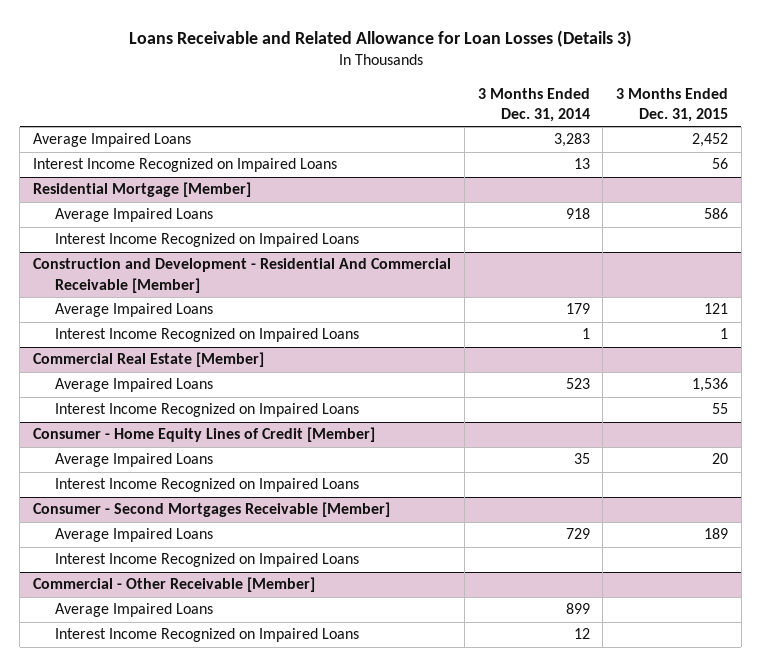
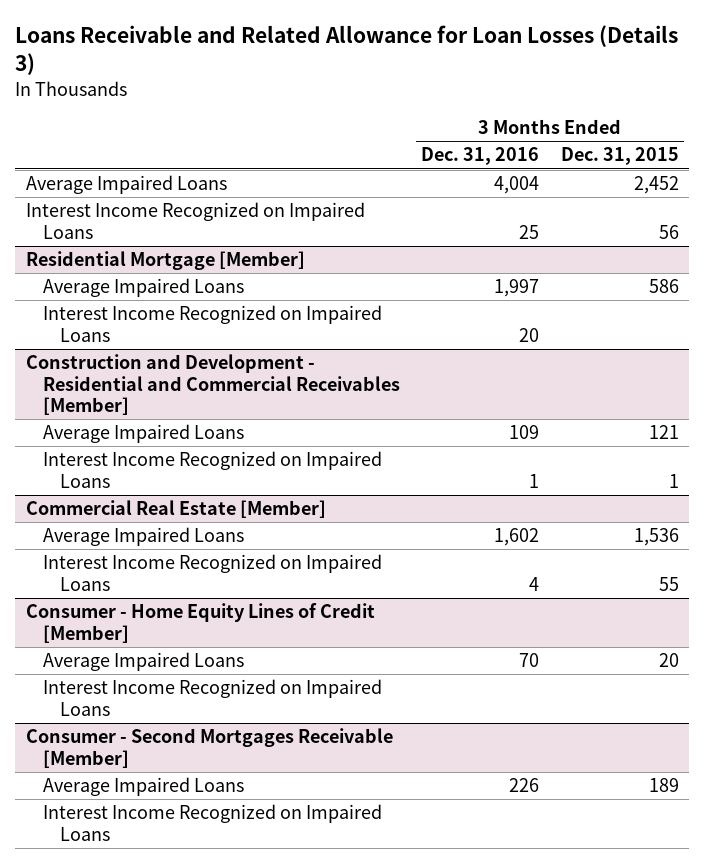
- | 3 Months Ended Dec. 31, 2014 | 3 Months Ended Dec. 31, 2015
+ | 3 Months Ended Dec. 31, 2016 | 3 Months Ended Dec. 31, 2015
- Construction and Development - Residential And Commercial Receivable [Member]
+ Construction and Development - Residential and Commercial Receivables [Member]
- Commercial - Other Receivable [Member]
- Average Impaired Loans | 899 |
- Interest Income Recognized on Impaired Loans | 12 |

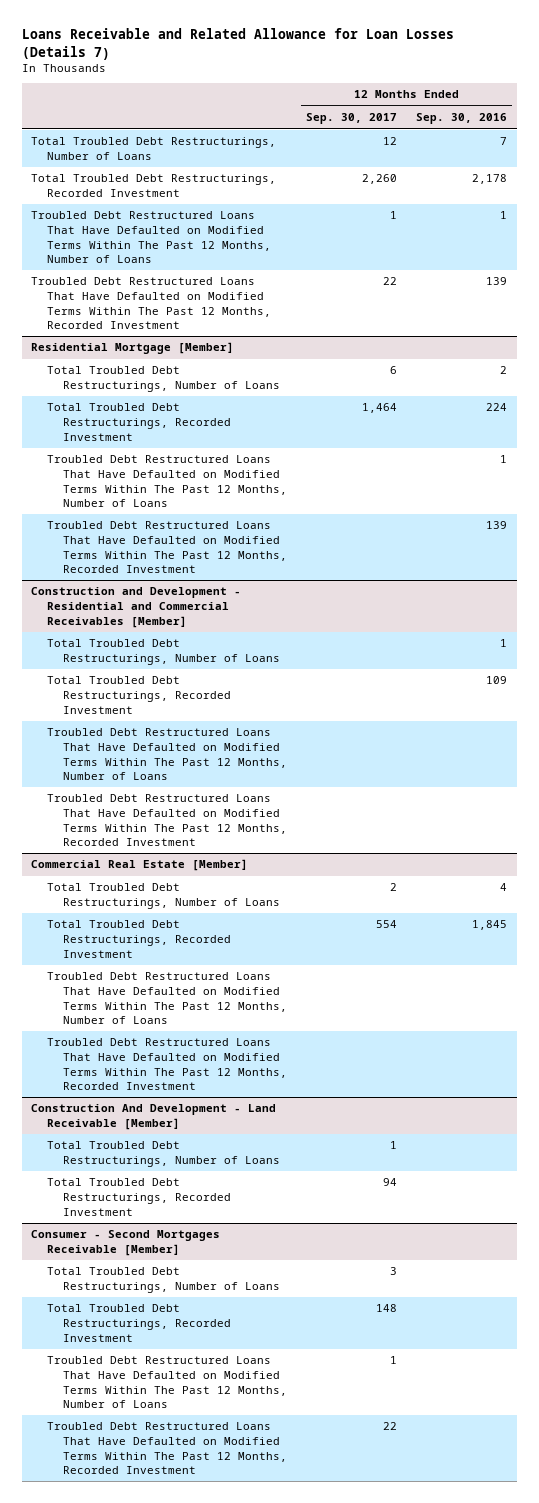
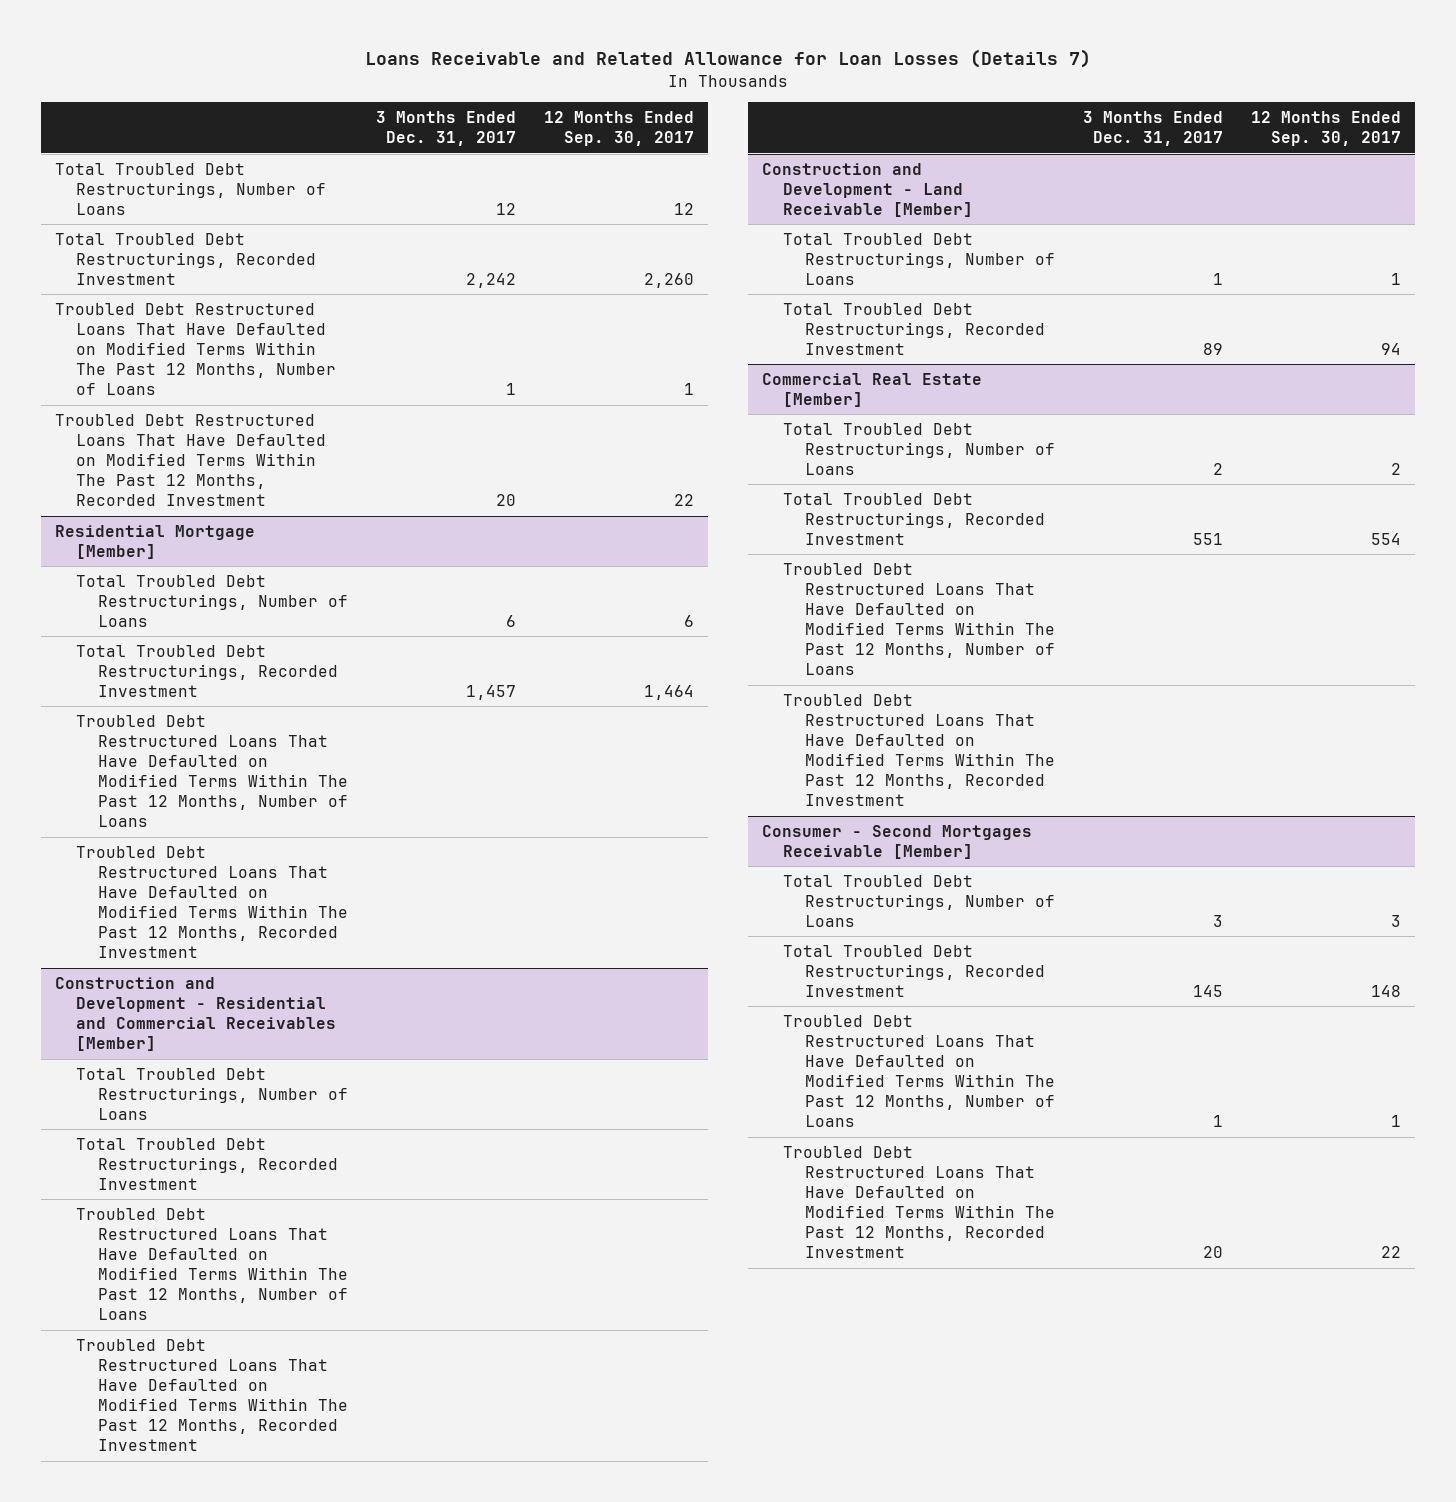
- | 12 Months Ended Sep. 30, 2017 | 12 Months Ended Sep. 30, 2016
+ | 3 Months Ended Dec. 31, 2017 | 12 Months Ended Sep. 30, 2017
+ Construction and Development - Land Receivable [Member]
+ Total Troubled Debt Restructurings, Number of Loans | 1 | 1
+ Total Troubled Debt Restructurings, Recorded Investment | 89 | 94
- Construction And Development - Land Receivable [Member]
- Total Troubled Debt Restructurings, Number of Loans | 1 |
- Total Troubled Debt Restructurings, Recorded Investment | 94 |

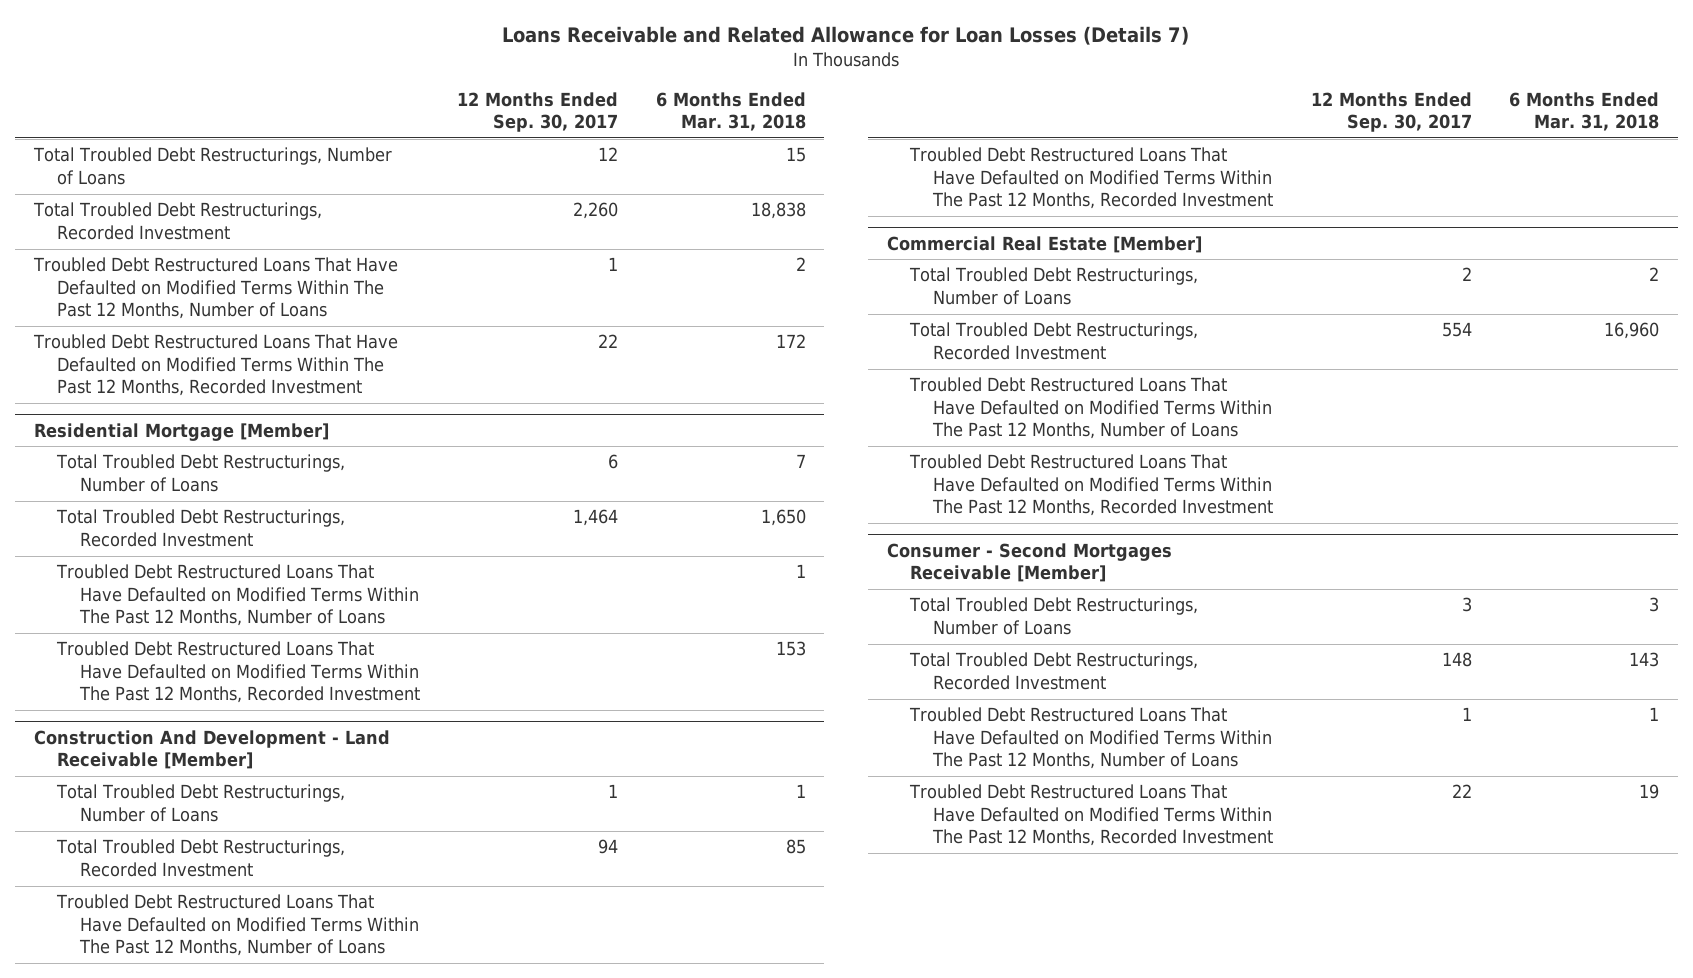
- | 3 Months Ended Dec. 31, 2017 | 12 Months Ended Sep. 30, 2017
+ | 12 Months Ended Sep. 30, 2017 | 6 Months Ended Mar. 31, 2018
- Construction and Development - Residential and Commercial Receivables [Member]
- Total Troubled Debt Restructurings, Number of Loans
- Total Troubled Debt Restructurings, Recorded Investment
- Troubled Debt Restructured Loans That Have Defaulted on Modified Terms Within The Past 12 Months, Number of Loans
- Troubled Debt Restructured Loans That Have Defaulted on Modified Terms Within The Past 12 Months, Recorded Investment
- Construction and Development - Land Receivable [Member]
+ Construction And Development - Land Receivable [Member]
+ Troubled Debt Restructured Loans That Have Defaulted on Modified Terms Within The Past 12 Months, Number of Loans
+ Troubled Debt Restructured Loans That Have Defaulted on Modified Terms Within The Past 12 Months, Recorded Investment

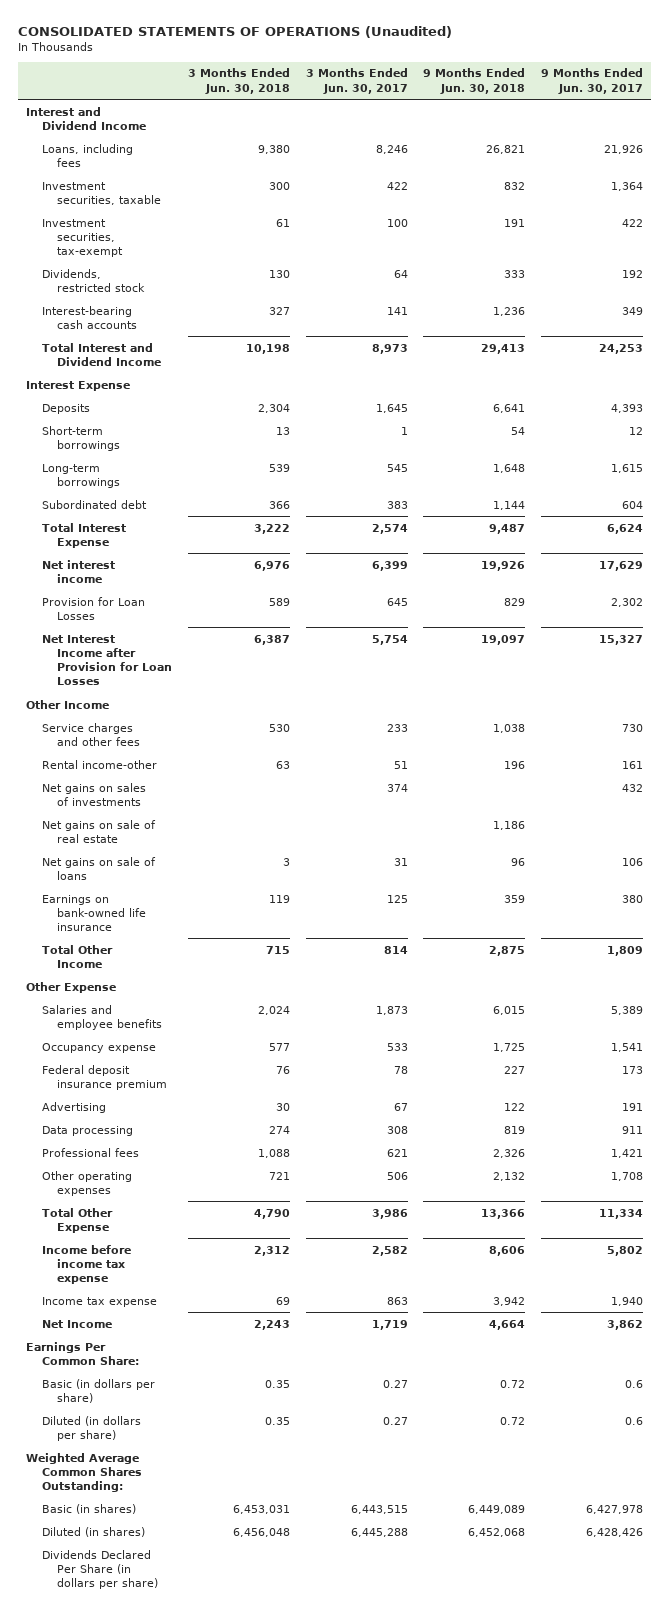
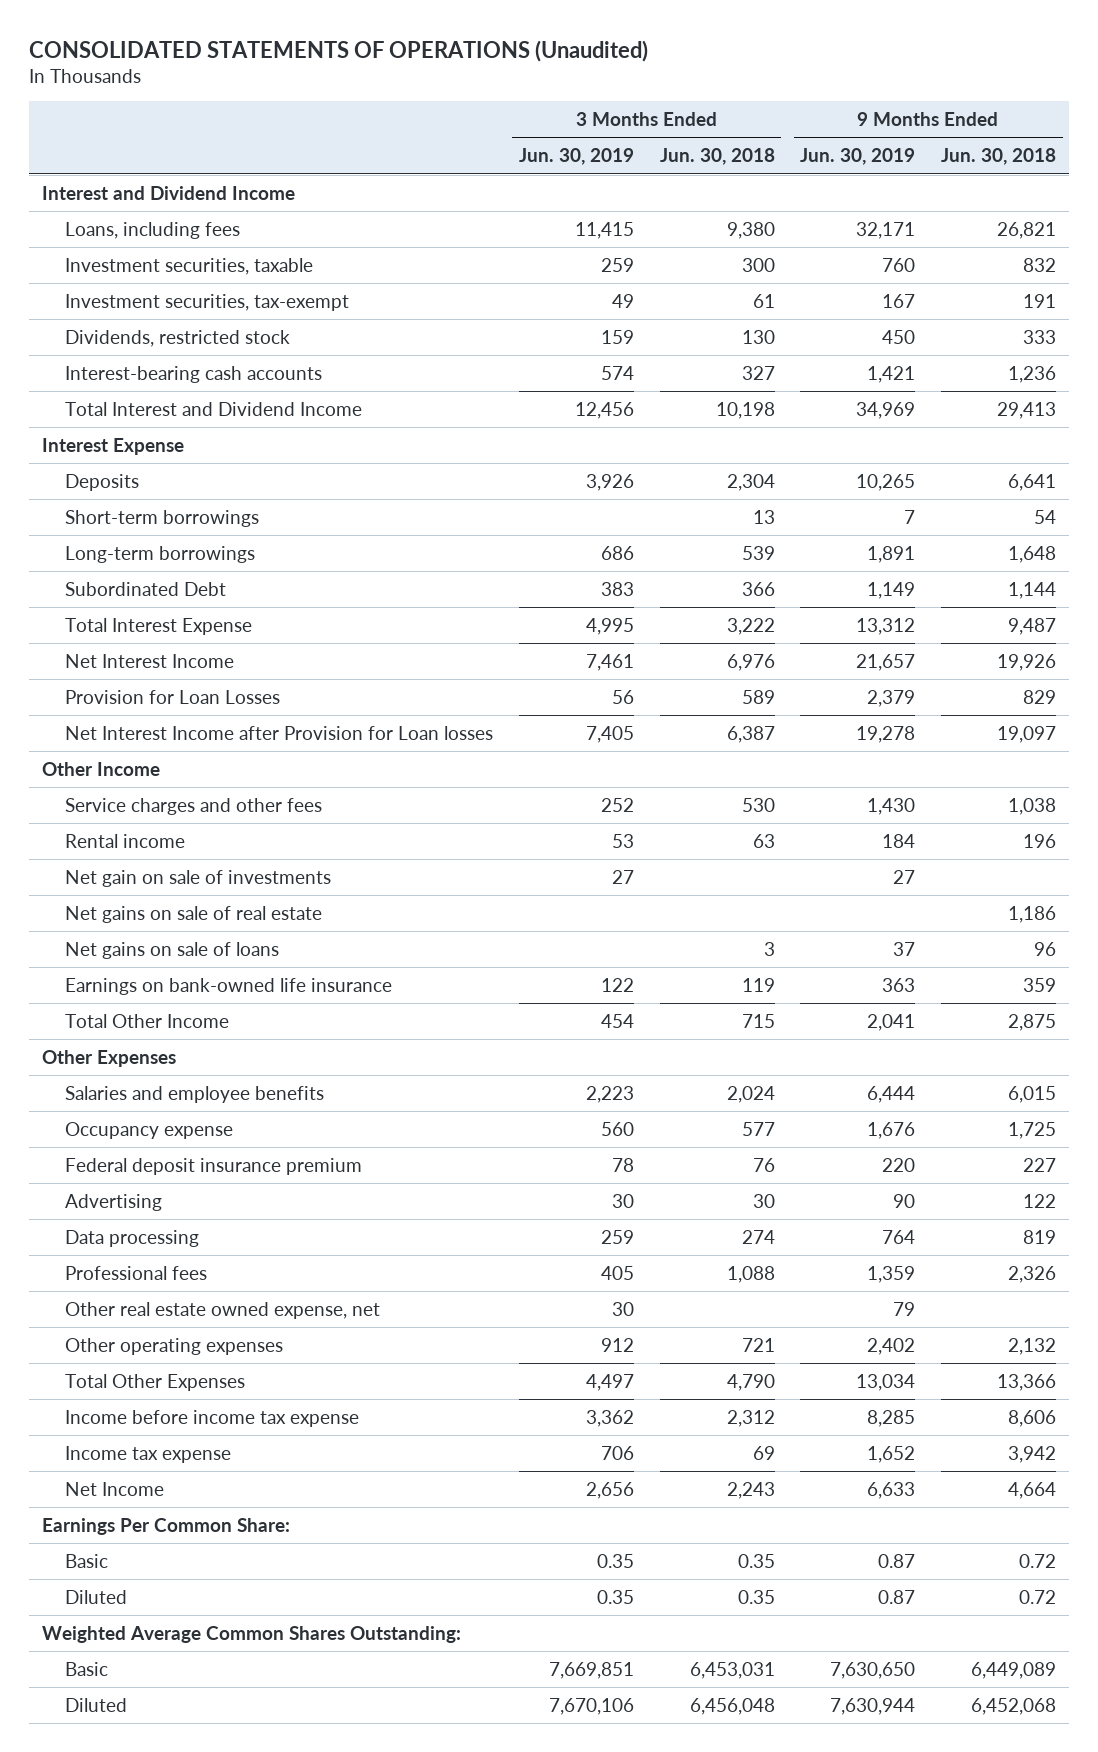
- | 3 Months Ended Jun. 30, 2018 | 3 Months Ended Jun. 30, 2017 | 9 Months Ended Jun. 30, 2018 | 9 Months Ended Jun. 30, 2017
+ | 3 Months Ended Jun. 30, 2019 | 3 Months Ended Jun. 30, 2018 | 9 Months Ended Jun. 30, 2019 | 9 Months Ended Jun. 30, 2018
- Subordinated debt | 366 | 383 | 1,144 | 604
+ Subordinated Debt | 383 | 366 | 1,149 | 1,144
- Net interest income | 6,976 | 6,399 | 19,926 | 17,629
+ Net Interest Income | 7,461 | 6,976 | 21,657 | 19,926
- Net Interest Income after Provision for Loan Losses | 6,387 | 5,754 | 19,097 | 15,327
+ Net Interest Income after Provision for Loan losses | 7,405 | 6,387 | 19,278 | 19,097
- Rental income-other | 63 | 51 | 196 | 161
- Net gains on sales of investments | | 374 | | 432
+ Rental income | 53 | 63 | 184 | 196
+ Net gain on sale of investments | 27 | | 27 |
- Other Expense
+ Other Expenses
+ Other real estate owned expense, net | 30 | | 79 |
- Total Other Expense | 4,790 | 3,986 | 13,366 | 11,334
+ Total Other Expenses | 4,497 | 4,790 | 13,034 | 13,366
- Basic (in dollars per share) | 0.35 | 0.27 | 0.72 | 0.6
- Diluted (in dollars per share) | 0.35 | 0.27 | 0.72 | 0.6
+ Basic | 0.35 | 0.35 | 0.87 | 0.72
+ Diluted | 0.35 | 0.35 | 0.87 | 0.72
- Basic (in shares) | 6,453,031 | 6,443,515 | 6,449,089 | 6,427,978
- Diluted (in shares) | 6,456,048 | 6,445,288 | 6,452,068 | 6,428,426
- Dividends Declared Per Share (in dollars per share)
+ Basic | 7,669,851 | 6,453,031 | 7,630,650 | 6,449,089
+ Diluted | 7,670,106 | 6,456,048 | 7,630,944 | 6,452,068

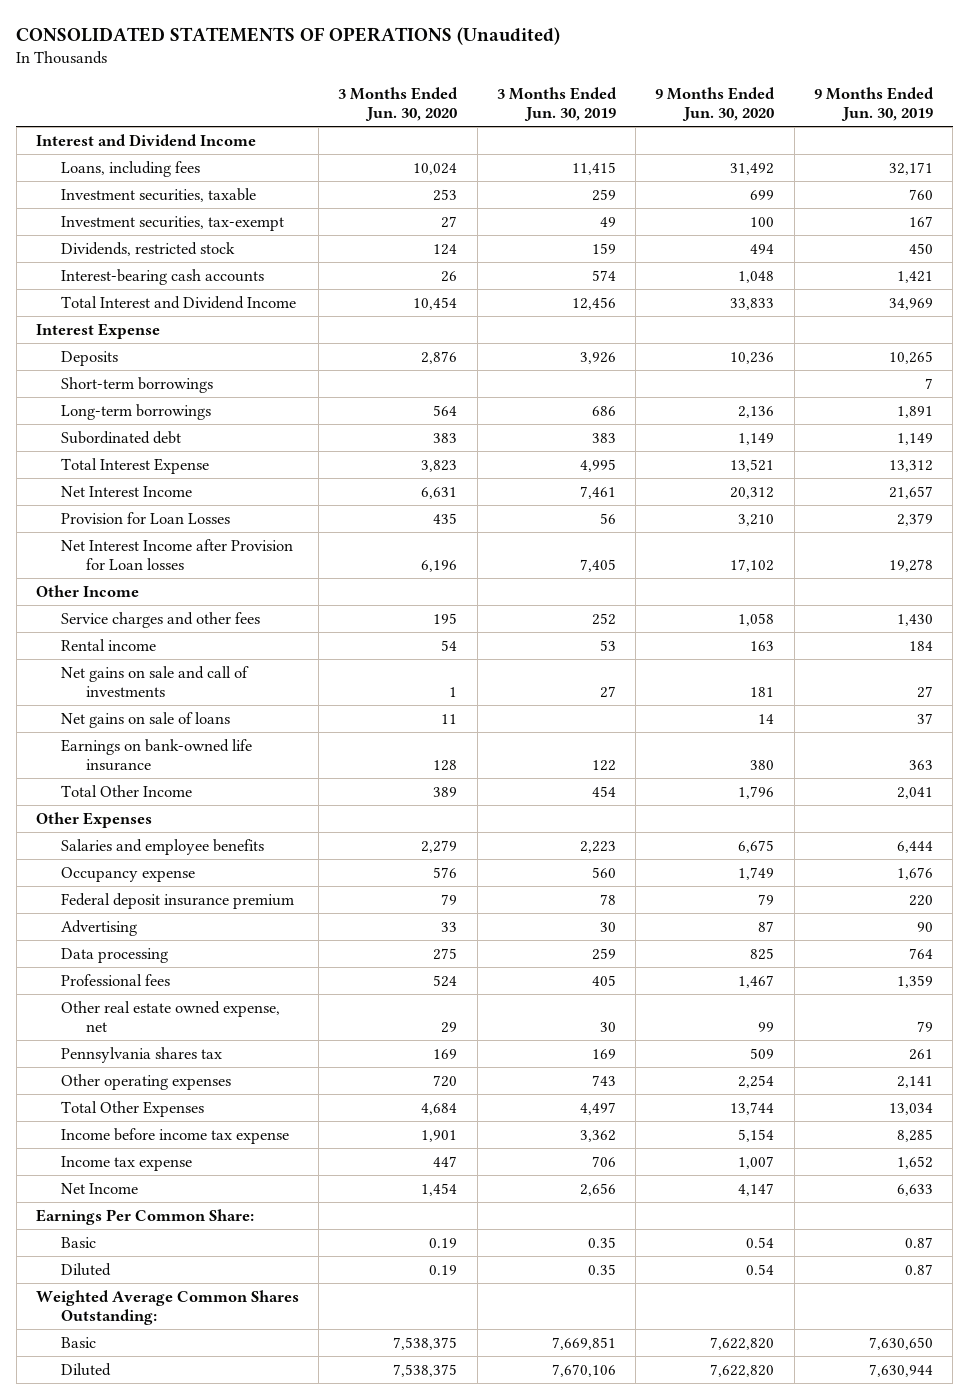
- | 3 Months Ended Jun. 30, 2019 | 3 Months Ended Jun. 30, 2018 | 9 Months Ended Jun. 30, 2019 | 9 Months Ended Jun. 30, 2018
+ | 3 Months Ended Jun. 30, 2020 | 3 Months Ended Jun. 30, 2019 | 9 Months Ended Jun. 30, 2020 | 9 Months Ended Jun. 30, 2019
- Subordinated Debt | 383 | 366 | 1,149 | 1,144
+ Subordinated debt | 383 | 383 | 1,149 | 1,149
- Net gain on sale of investments | 27 | | 27 |
- Net gains on sale of real estate | | | | 1,186
+ Net gains on sale and call of investments | 1 | 27 | 181 | 27
- Other operating expenses | 912 | 721 | 2,402 | 2,132
+ Pennsylvania shares tax | 169 | 169 | 509 | 261
+ Other operating expenses | 720 | 743 | 2,254 | 2,141

